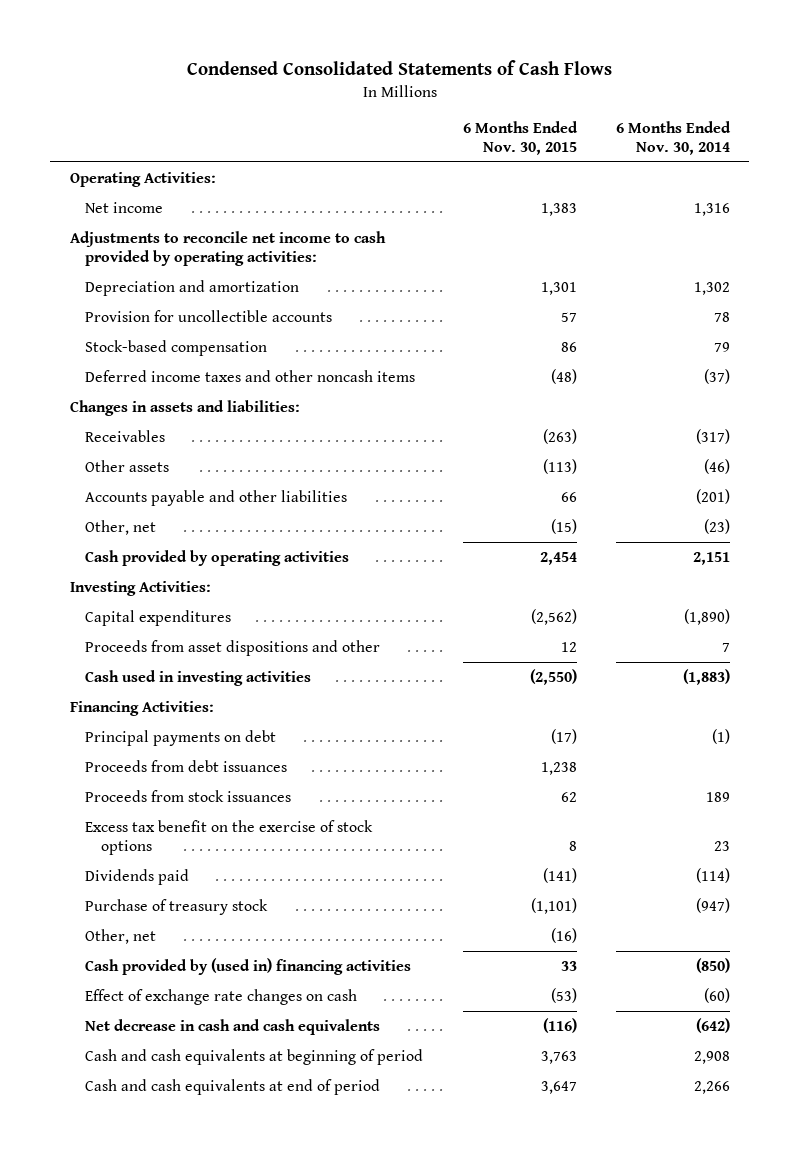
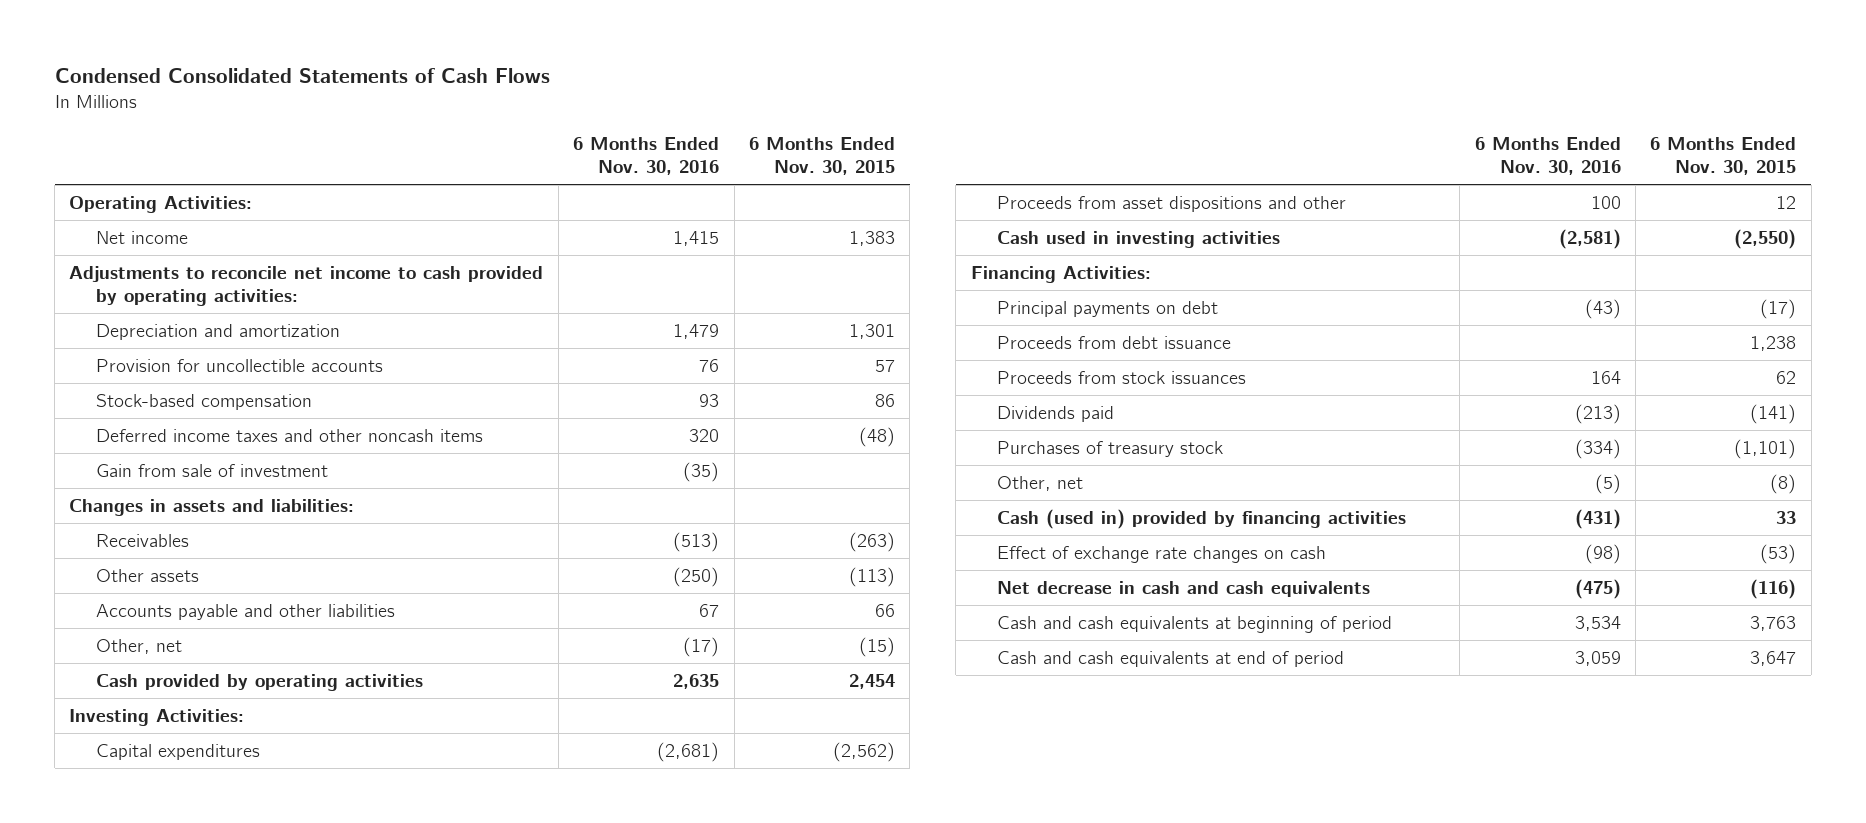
- | 6 Months Ended Nov. 30, 2015 | 6 Months Ended Nov. 30, 2014
+ | 6 Months Ended Nov. 30, 2016 | 6 Months Ended Nov. 30, 2015
+ Gain from sale of investment | (35) |
- Proceeds from debt issuances | 1,238 |
+ Proceeds from debt issuance | | 1,238
- Excess tax benefit on the exercise of stock options | 8 | 23
- Purchase of treasury stock | (1,101) | (947)
- Other, net | (16) |
- Cash provided by (used in) financing activities | 33 | (850)
+ Purchases of treasury stock | (334) | (1,101)
+ Other, net | (5) | (8)
+ Cash (used in) provided by financing activities | (431) | 33

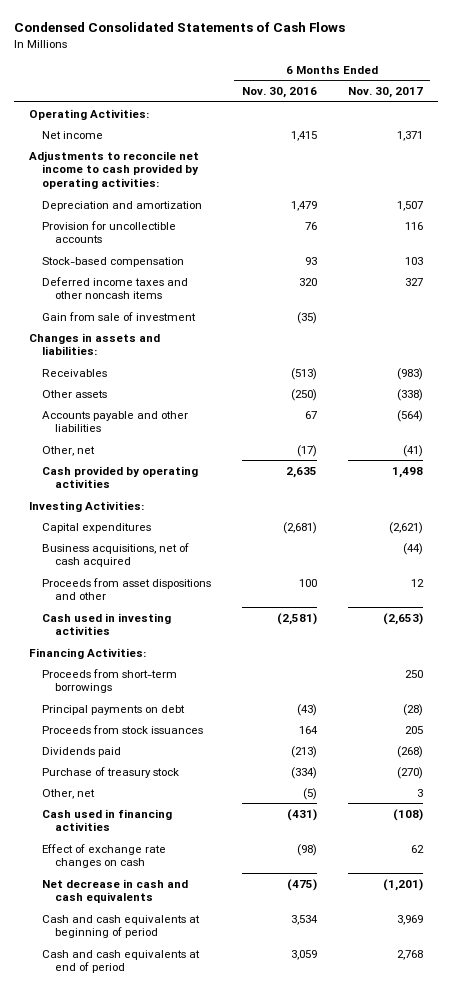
- | 6 Months Ended Nov. 30, 2016 | 6 Months Ended Nov. 30, 2015
+ | 6 Months Ended Nov. 30, 2016 | 6 Months Ended Nov. 30, 2017
+ Business acquisitions, net of cash acquired | | (44)
+ Proceeds from short-term borrowings | | 250
- Proceeds from debt issuance | | 1,238
- Purchases of treasury stock | (334) | (1,101)
+ Purchase of treasury stock | (334) | (270)
- Cash (used in) provided by financing activities | (431) | 33
+ Cash used in financing activities | (431) | (108)

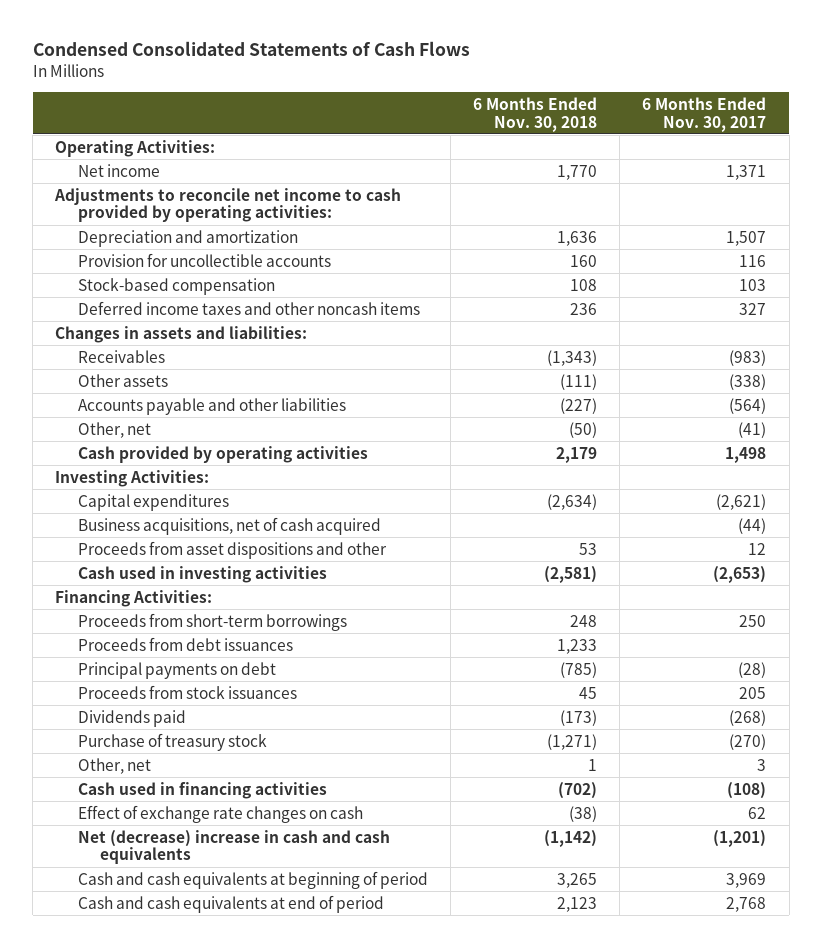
- | 6 Months Ended Nov. 30, 2016 | 6 Months Ended Nov. 30, 2017
+ | 6 Months Ended Nov. 30, 2018 | 6 Months Ended Nov. 30, 2017
- Gain from sale of investment | (35) |
+ Proceeds from debt issuances | 1,233 |
- Net decrease in cash and cash equivalents | (475) | (1,201)
+ Net (decrease) increase in cash and cash equivalents | (1,142) | (1,201)

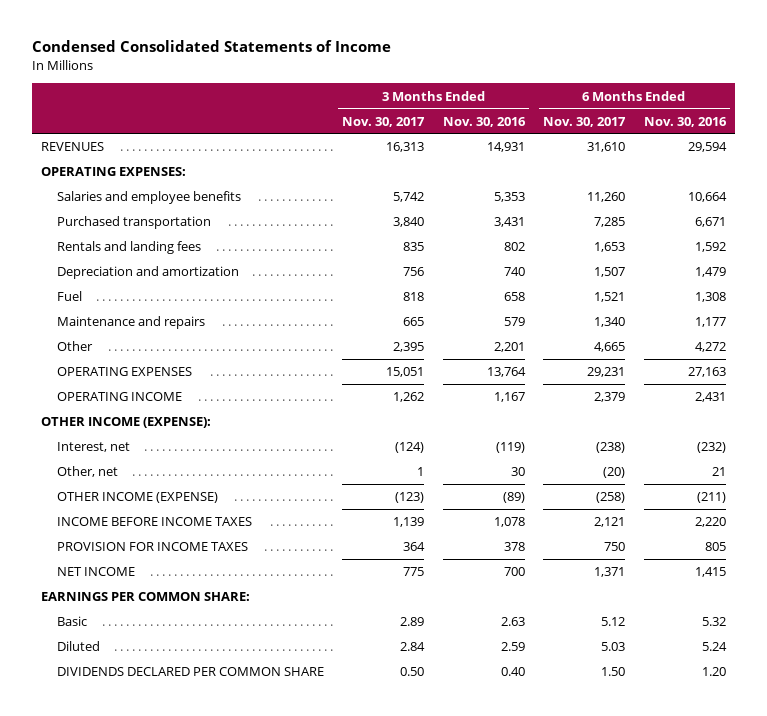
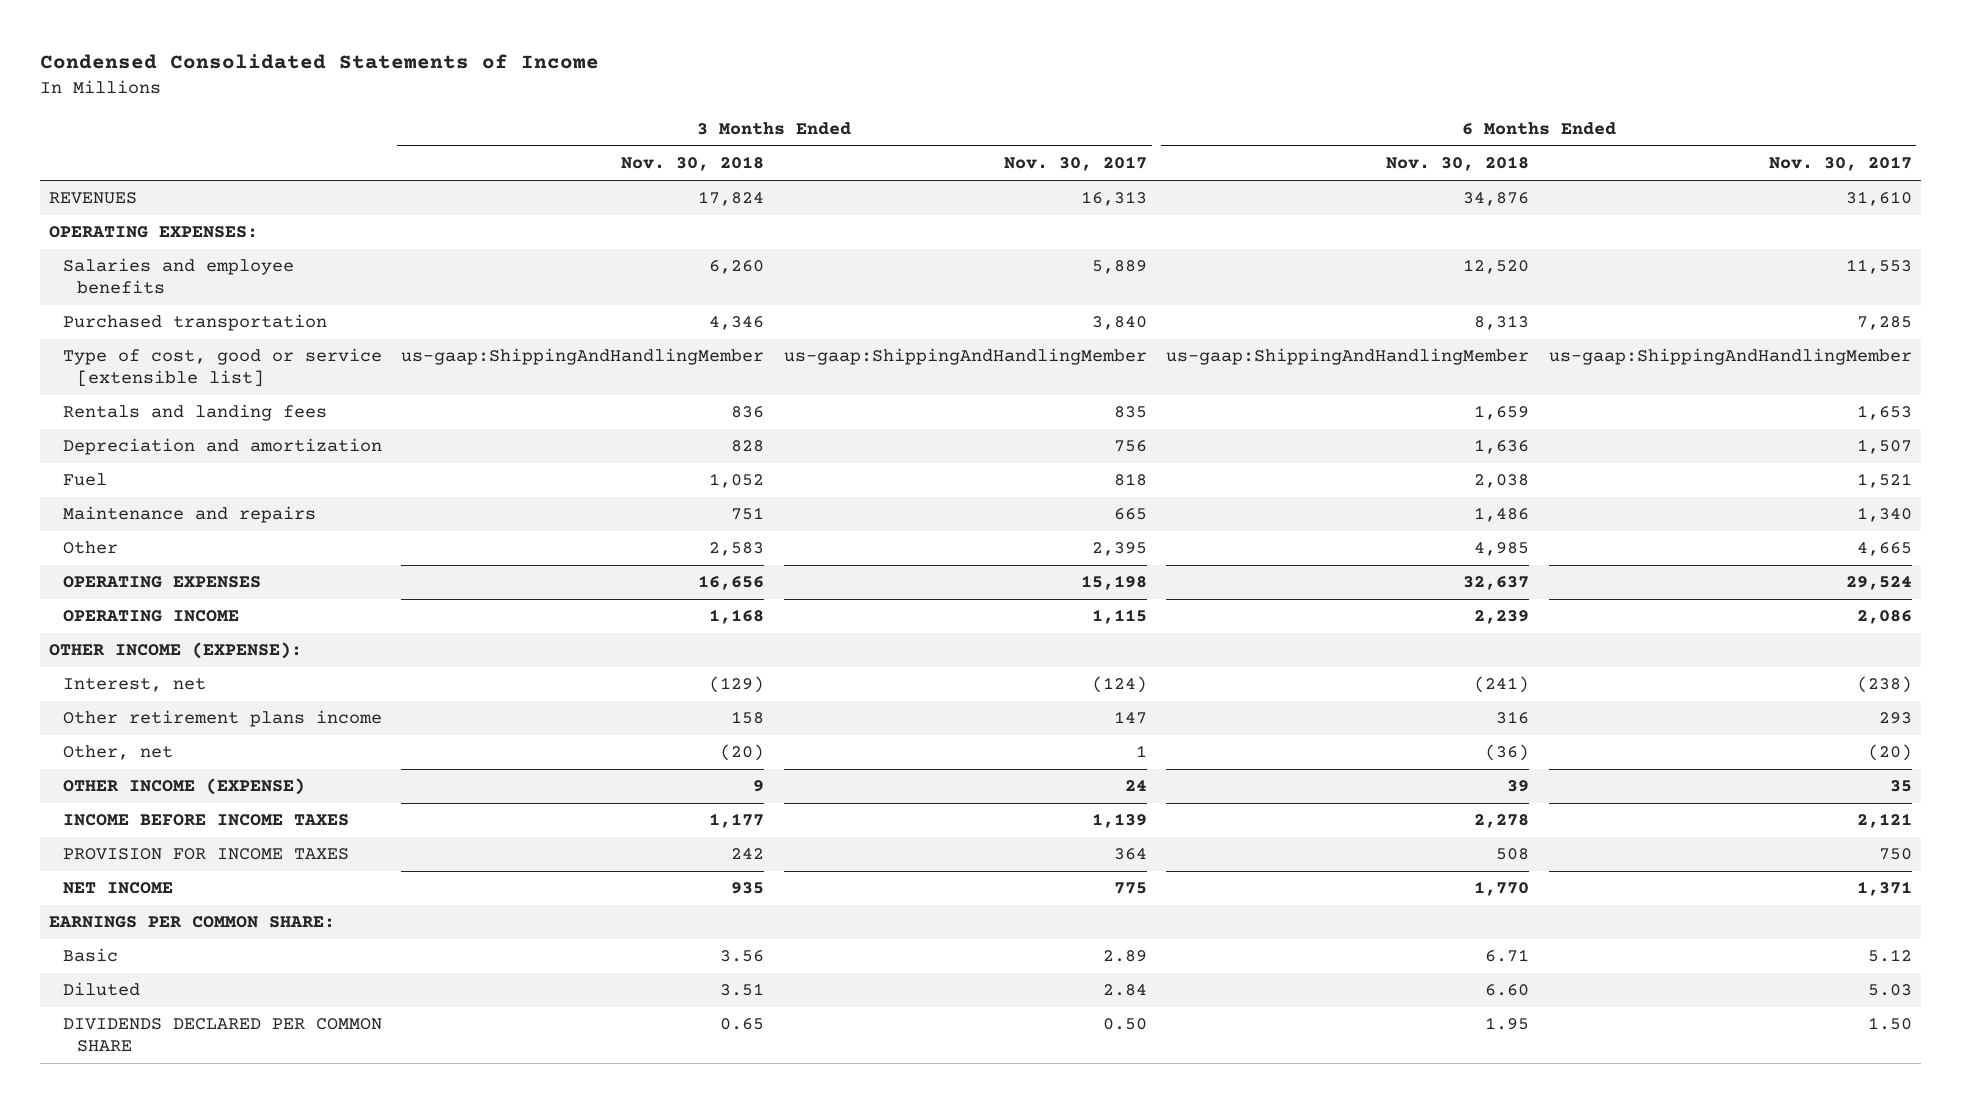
- | 3 Months Ended Nov. 30, 2017 | 3 Months Ended Nov. 30, 2016 | 6 Months Ended Nov. 30, 2017 | 6 Months Ended Nov. 30, 2016
+ | 3 Months Ended Nov. 30, 2018 | 3 Months Ended Nov. 30, 2017 | 6 Months Ended Nov. 30, 2018 | 6 Months Ended Nov. 30, 2017
- Salaries and employee benefits | 5,742 | 5,353 | 11,260 | 10,664
+ Salaries and employee benefits | 6,260 | 5,889 | 12,520 | 11,553
+ Type of cost, good or service [extensible list] | us-gaap:ShippingAndHandlingMember | us-gaap:ShippingAndHandlingMember | us-gaap:ShippingAndHandlingMember | us-gaap:ShippingAndHandlingMember
- OPERATING EXPENSES | 15,051 | 13,764 | 29,231 | 27,163
- OPERATING INCOME | 1,262 | 1,167 | 2,379 | 2,431
+ OPERATING EXPENSES | 16,656 | 15,198 | 32,637 | 29,524
+ OPERATING INCOME | 1,168 | 1,115 | 2,239 | 2,086
+ Other retirement plans income | 158 | 147 | 316 | 293
- OTHER INCOME (EXPENSE) | (123) | (89) | (258) | (211)
+ OTHER INCOME (EXPENSE) | 9 | 24 | 39 | 35

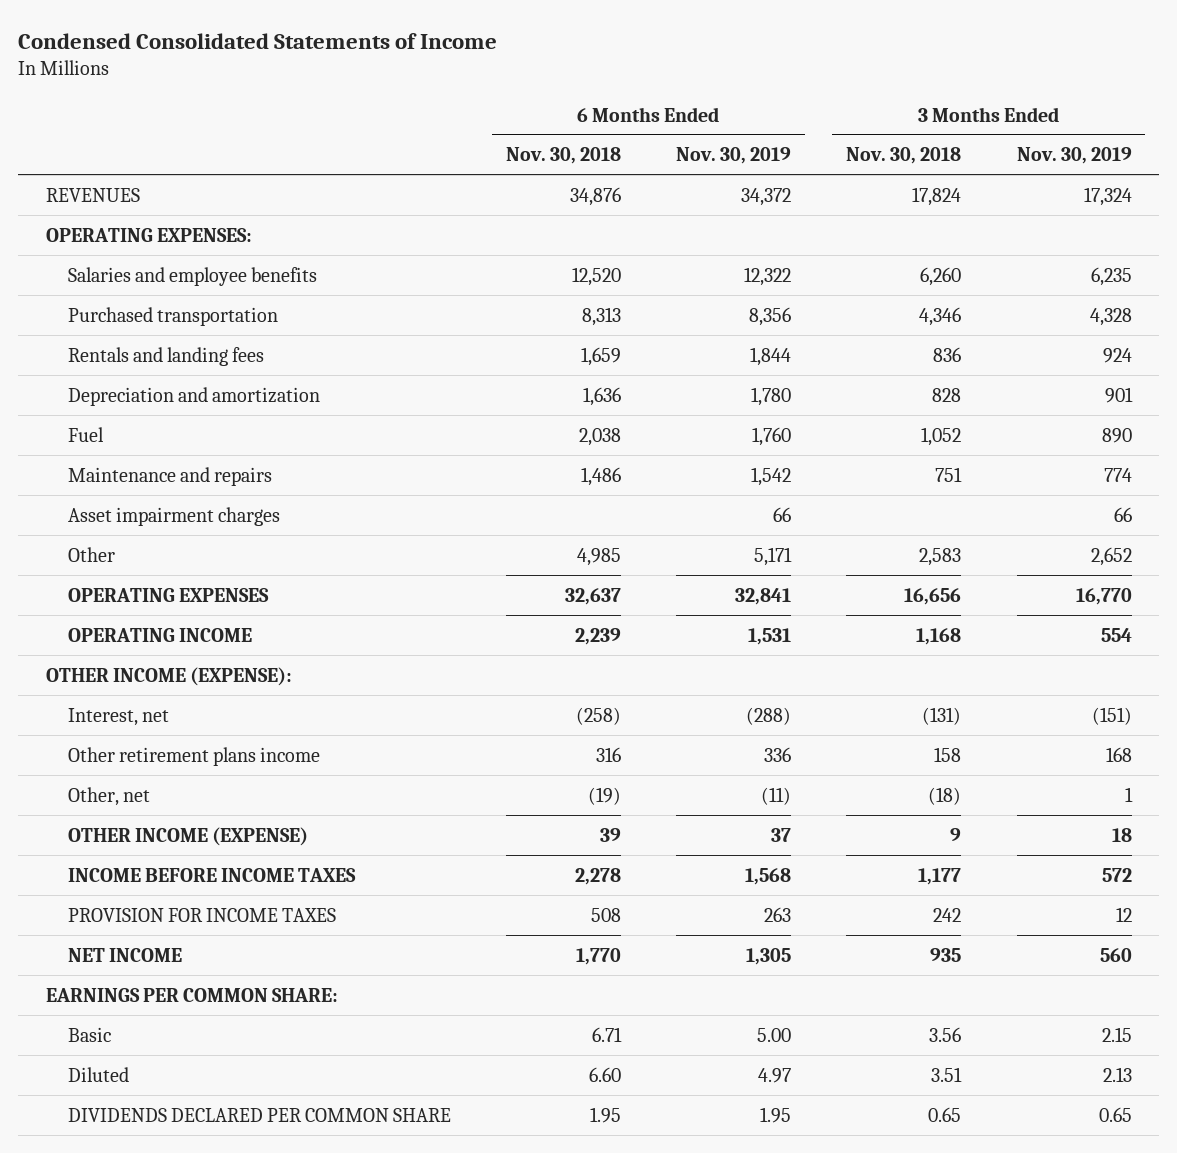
- | 3 Months Ended Nov. 30, 2018 | 3 Months Ended Nov. 30, 2017 | 6 Months Ended Nov. 30, 2018 | 6 Months Ended Nov. 30, 2017
+ | 6 Months Ended Nov. 30, 2018 | 6 Months Ended Nov. 30, 2019 | 3 Months Ended Nov. 30, 2018 | 3 Months Ended Nov. 30, 2019
- Type of cost, good or service [extensible list] | us-gaap:ShippingAndHandlingMember | us-gaap:ShippingAndHandlingMember | us-gaap:ShippingAndHandlingMember | us-gaap:ShippingAndHandlingMember
+ Asset impairment charges | | 66 | | 66
- Interest, net | (129) | (124) | (241) | (238)
+ Interest, net | (258) | (288) | (131) | (151)
- Other, net | (20) | 1 | (36) | (20)
+ Other, net | (19) | (11) | (18) | 1

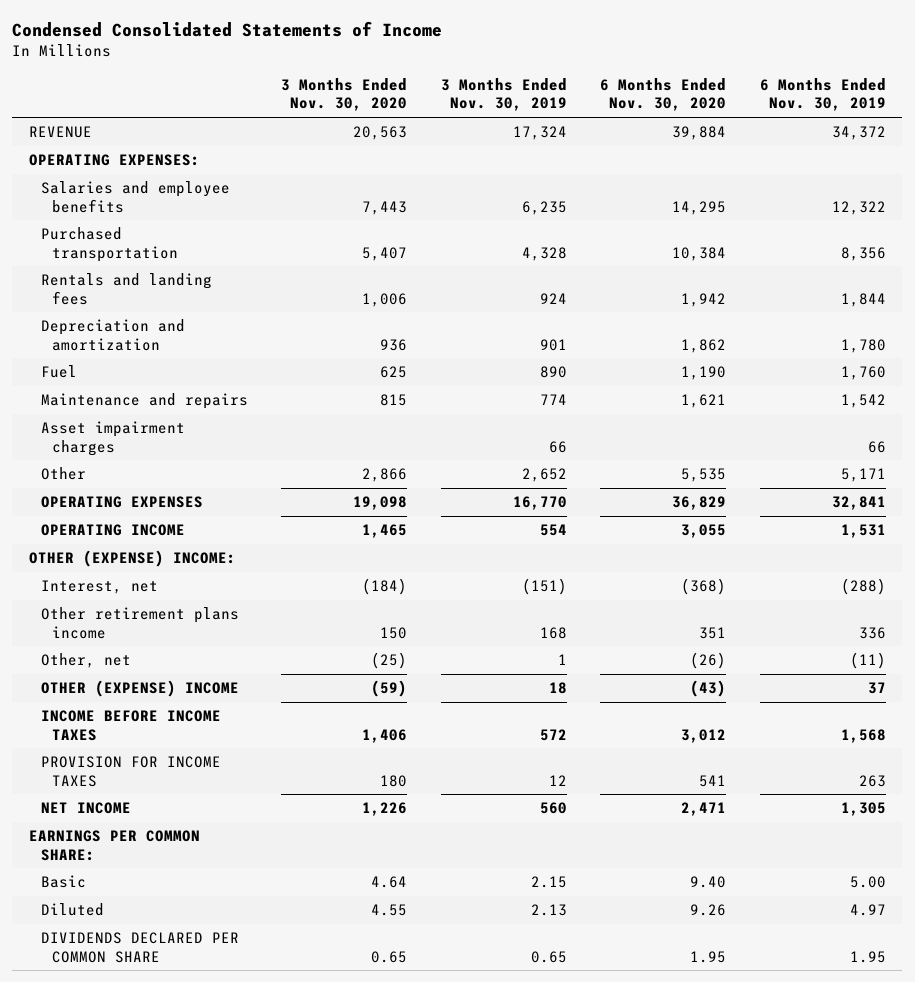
- | 6 Months Ended Nov. 30, 2018 | 6 Months Ended Nov. 30, 2019 | 3 Months Ended Nov. 30, 2018 | 3 Months Ended Nov. 30, 2019
+ | 3 Months Ended Nov. 30, 2020 | 3 Months Ended Nov. 30, 2019 | 6 Months Ended Nov. 30, 2020 | 6 Months Ended Nov. 30, 2019
- REVENUES | 34,876 | 34,372 | 17,824 | 17,324
+ REVENUE | 20,563 | 17,324 | 39,884 | 34,372
- OTHER INCOME (EXPENSE):
+ OTHER (EXPENSE) INCOME:
- OTHER INCOME (EXPENSE) | 39 | 37 | 9 | 18
+ OTHER (EXPENSE) INCOME | (59) | 18 | (43) | 37

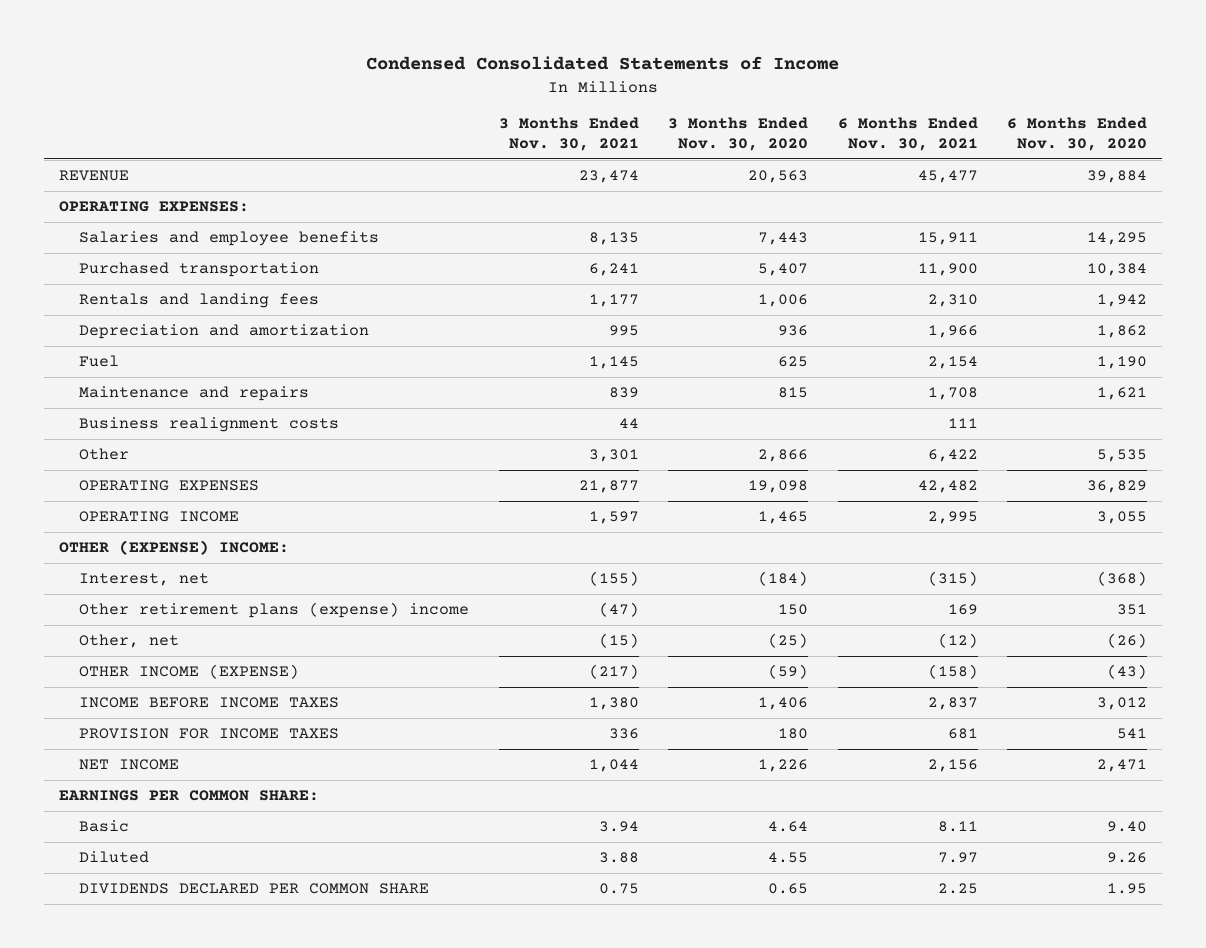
- | 3 Months Ended Nov. 30, 2020 | 3 Months Ended Nov. 30, 2019 | 6 Months Ended Nov. 30, 2020 | 6 Months Ended Nov. 30, 2019
+ | 3 Months Ended Nov. 30, 2021 | 3 Months Ended Nov. 30, 2020 | 6 Months Ended Nov. 30, 2021 | 6 Months Ended Nov. 30, 2020
- Asset impairment charges | | 66 | | 66
+ Business realignment costs | 44 | | 111 |
- Other retirement plans income | 150 | 168 | 351 | 336
+ Other retirement plans (expense) income | (47) | 150 | 169 | 351
- OTHER (EXPENSE) INCOME | (59) | 18 | (43) | 37
+ OTHER INCOME (EXPENSE) | (217) | (59) | (158) | (43)

